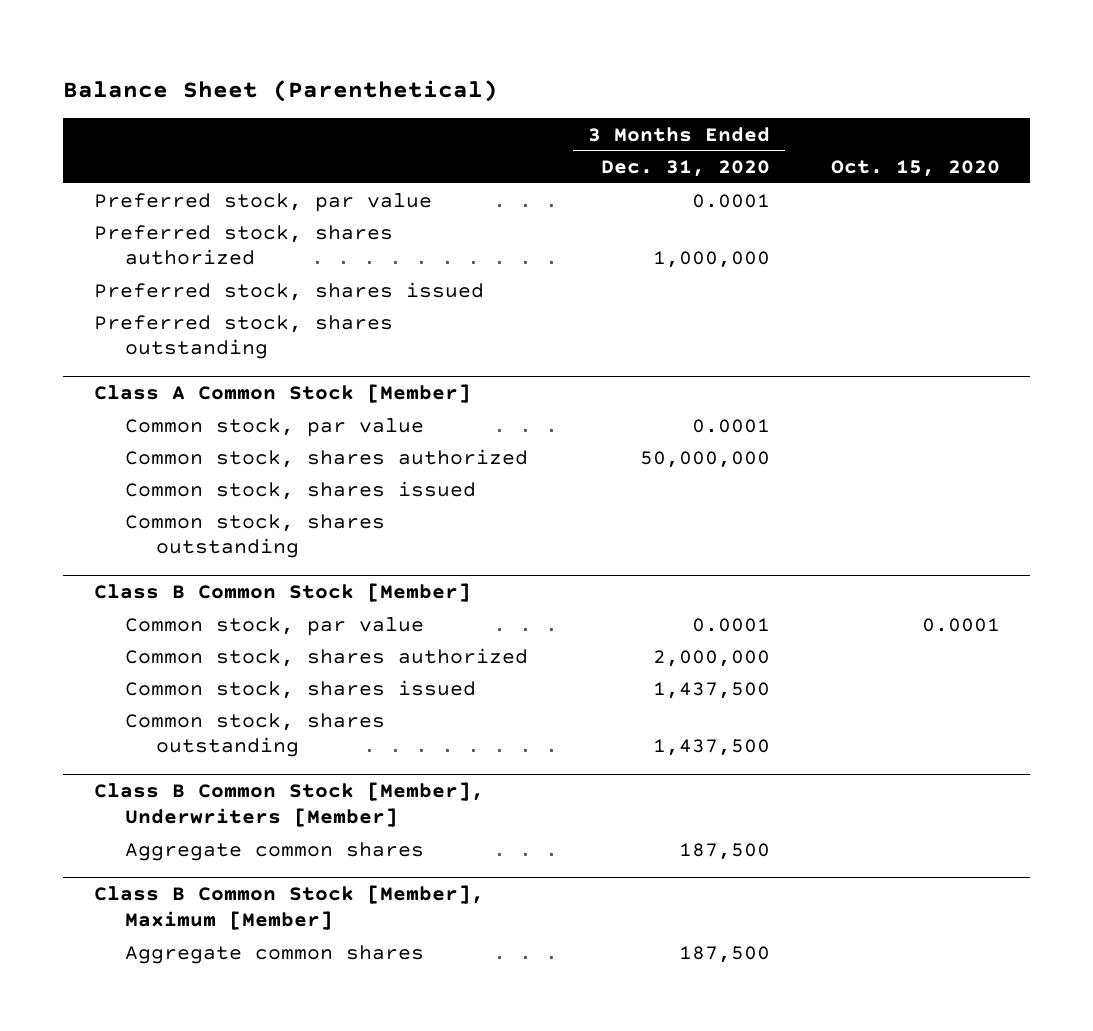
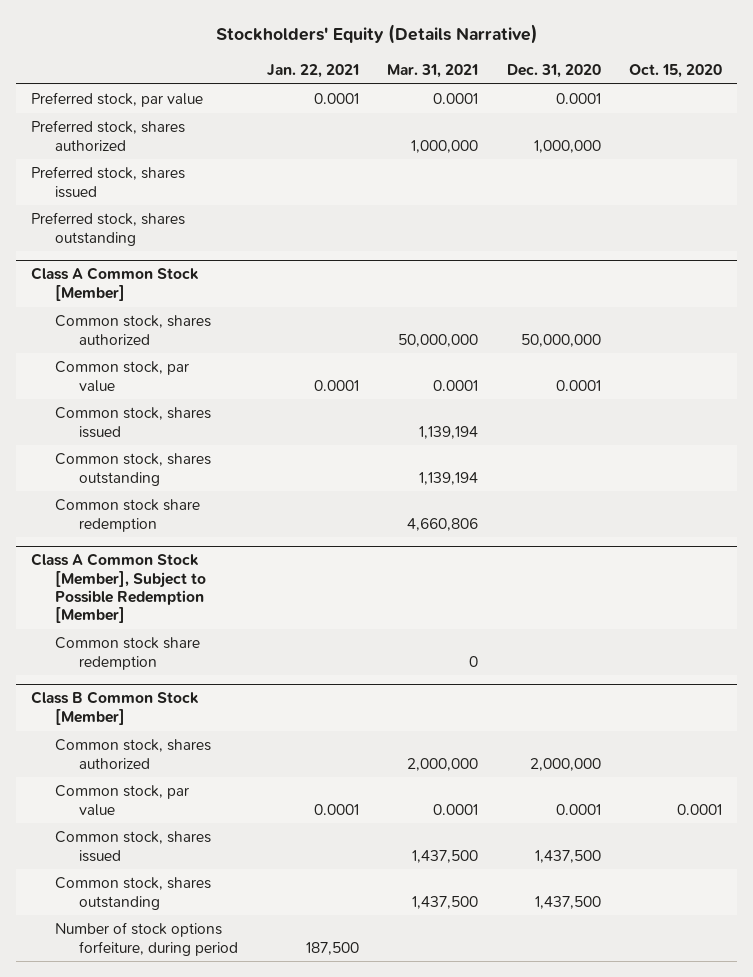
- Balance Sheet (Parenthetical)
+ Stockholders' Equity (Details Narrative)
- | 3 Months Ended Dec. 31, 2020 | Oct. 15, 2020
+ | Jan. 22, 2021 | Mar. 31, 2021 | Dec. 31, 2020 | Oct. 15, 2020
@ Class A Common Stock [Member]
moved down: Common stock, par value | 0.0001 | 0.0001 | 0.0001 |
+ Common stock share redemption | | 4,660,806 | |
+ Class A Common Stock [Member], Subject to Possible Redemption [Member]
+ Common stock share redemption | | 0 | |
@ Class B Common Stock [Member]
moved down: Common stock, par value | 0.0001 | 0.0001 | 0.0001 | 0.0001
- Class B Common Stock [Member], Underwriters [Member]
- Aggregate common shares | 187,500 |
- Class B Common Stock [Member], Maximum [Member]
- Aggregate common shares | 187,500 |
@ Class B Common Stock [Member]
+ Number of stock options forfeiture, during period | 187,500 | | |

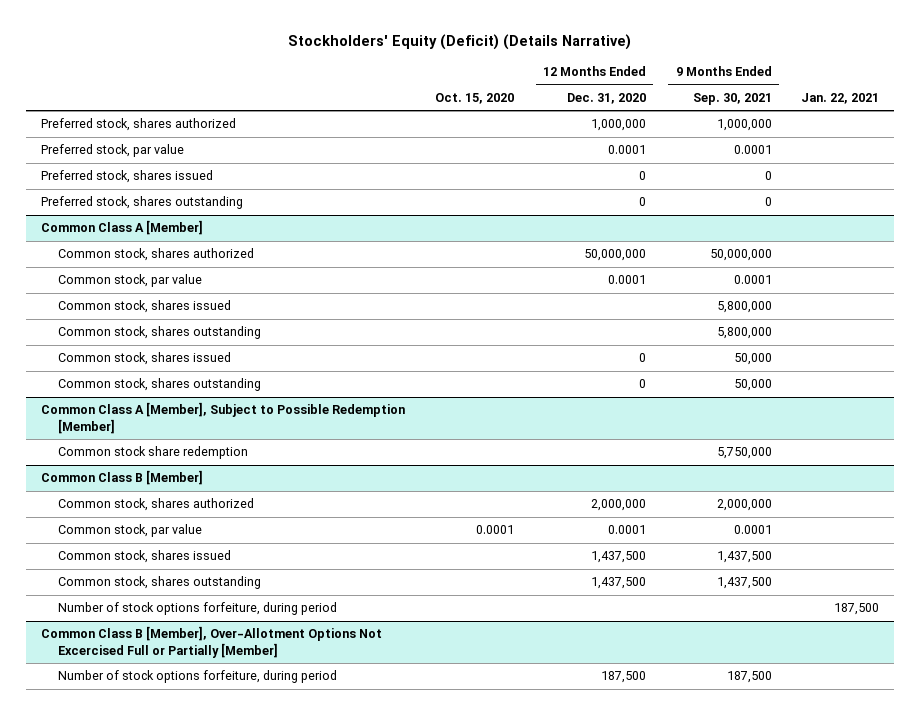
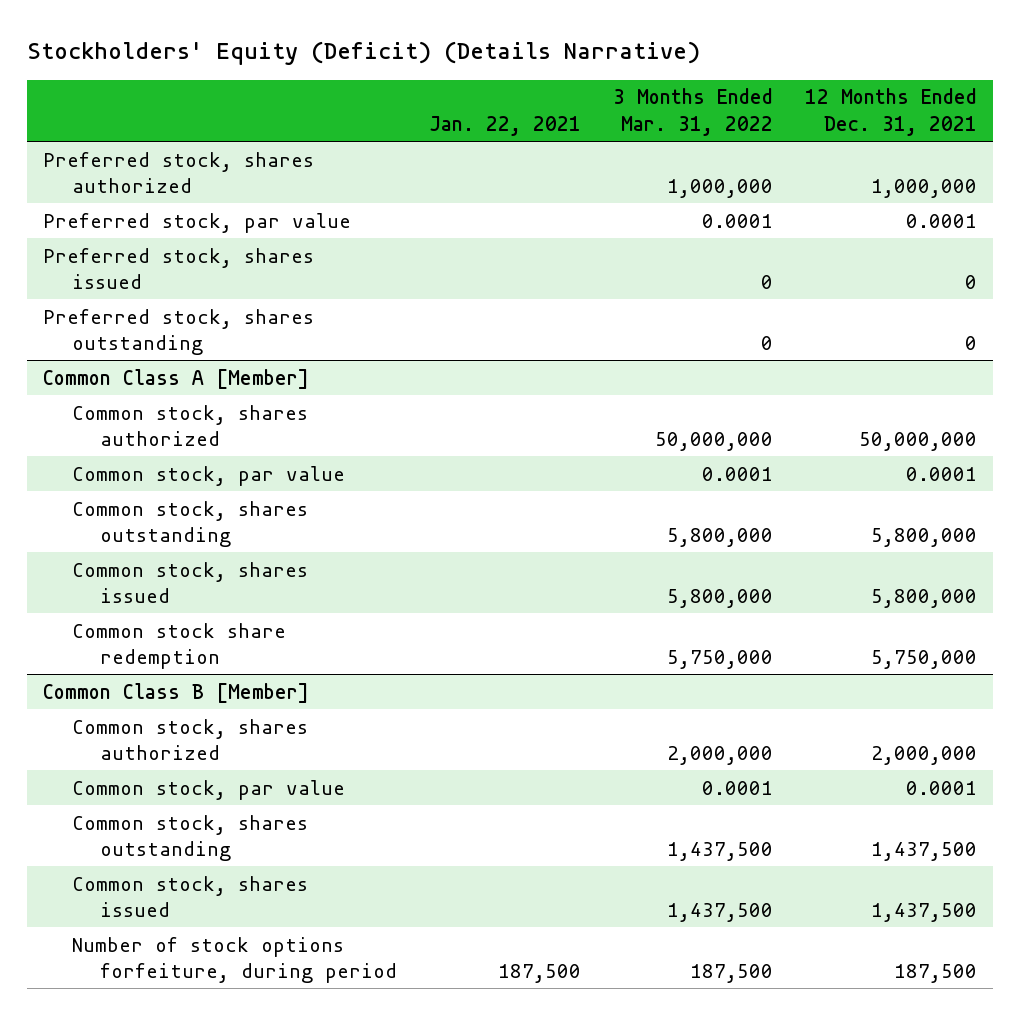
- | Oct. 15, 2020 | 12 Months Ended Dec. 31, 2020 | 9 Months Ended Sep. 30, 2021 | Jan. 22, 2021
+ | Jan. 22, 2021 | 3 Months Ended Mar. 31, 2022 | 12 Months Ended Dec. 31, 2021
@ Common Class A [Member]
- Common stock, shares issued | | | 5,800,000 |
- Common stock, shares outstanding | | 0 | 50,000 |
- Common Class A [Member], Subject to Possible Redemption [Member]
- Common stock share redemption | | | 5,750,000 |
@ Common Class A [Member]
+ Common stock share redemption | | 5,750,000 | 5,750,000
@ Common Class B [Member]
moved down: Common stock, shares issued | | 1,437,500 | 1,437,500
- Common Class B [Member], Over-Allotment Options Not Excercised Full or Partially [Member]
- Number of stock options forfeiture, during period | | 187,500 | 187,500 |

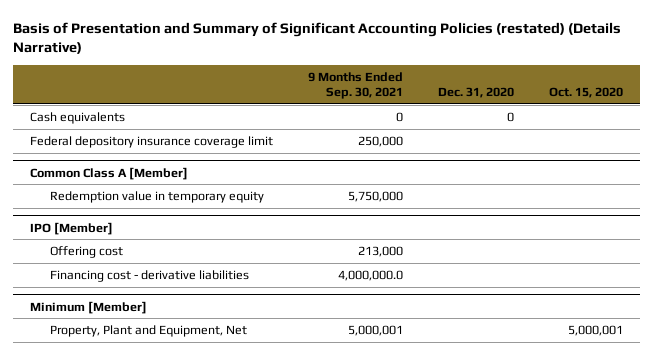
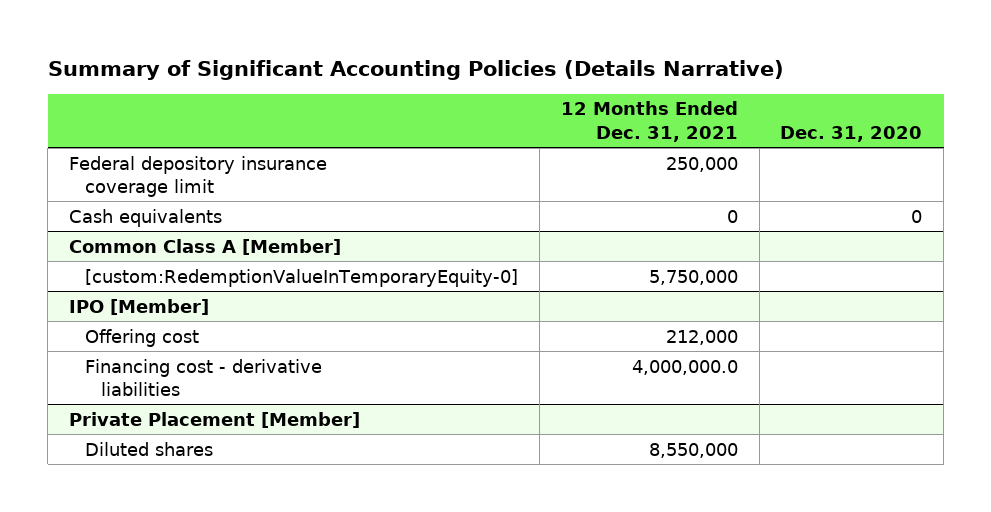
- Basis of Presentation and Summary of Significant Accounting Policies (restated) (Details Narrative)
+ Summary of Significant Accounting Policies (Details Narrative)
- | 9 Months Ended Sep. 30, 2021 | Dec. 31, 2020 | Oct. 15, 2020
+ | 12 Months Ended Dec. 31, 2021 | Dec. 31, 2020
moved down: Cash equivalents | 0 | 0
@ Common Class A [Member]
- Redemption value in temporary equity | 5,750,000 | |
+ [custom:RedemptionValueInTemporaryEquity-0] | 5,750,000 |
- Minimum [Member]
- Property, Plant and Equipment, Net | 5,000,001 | | 5,000,001
+ Private Placement [Member]
+ Diluted shares | 8,550,000 |

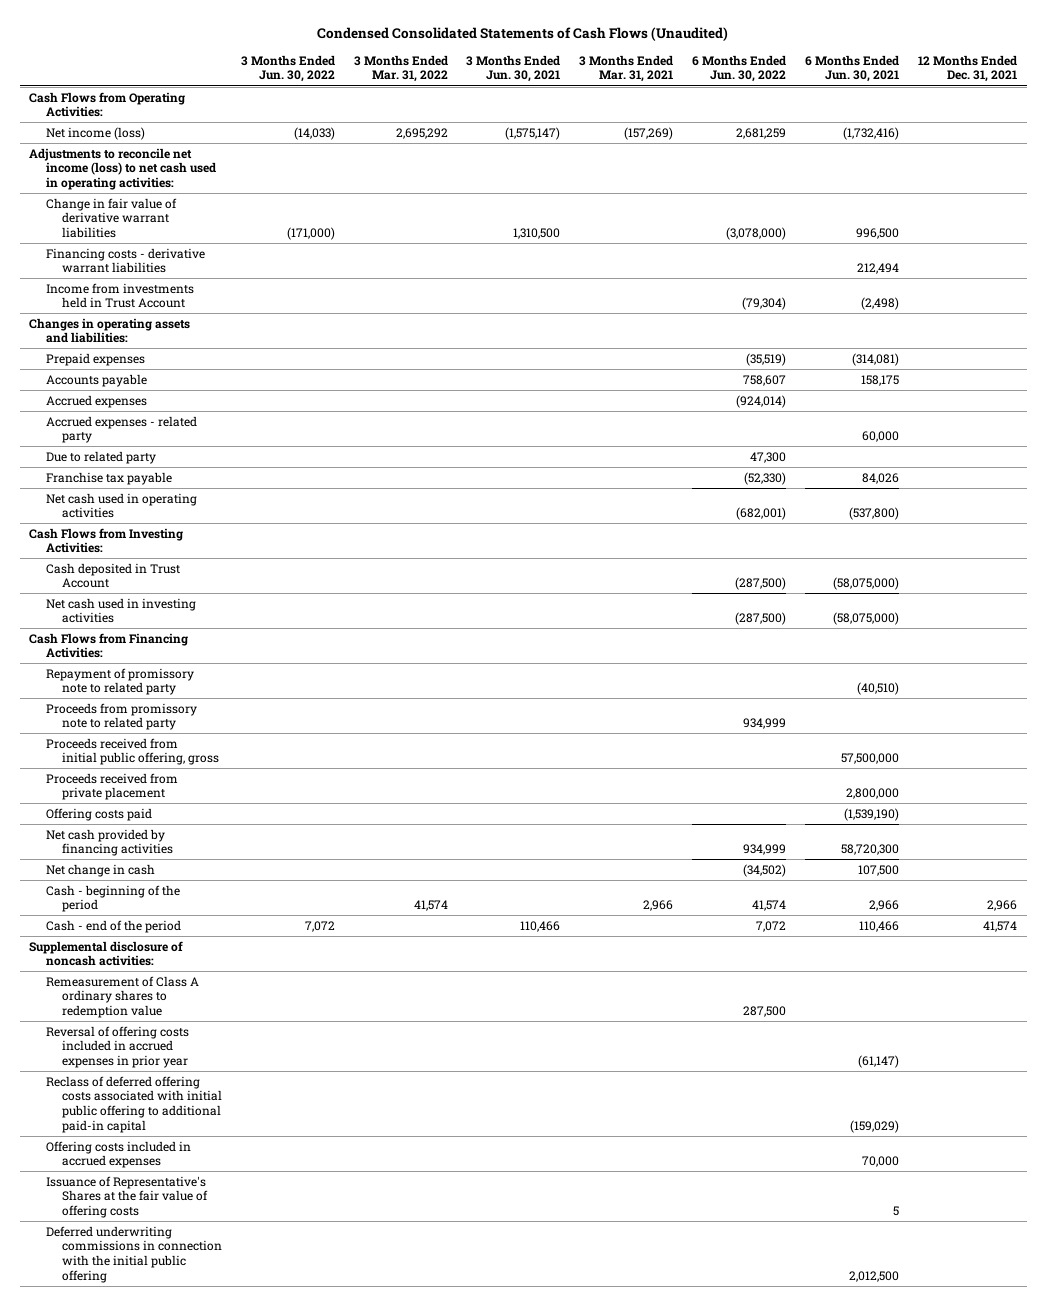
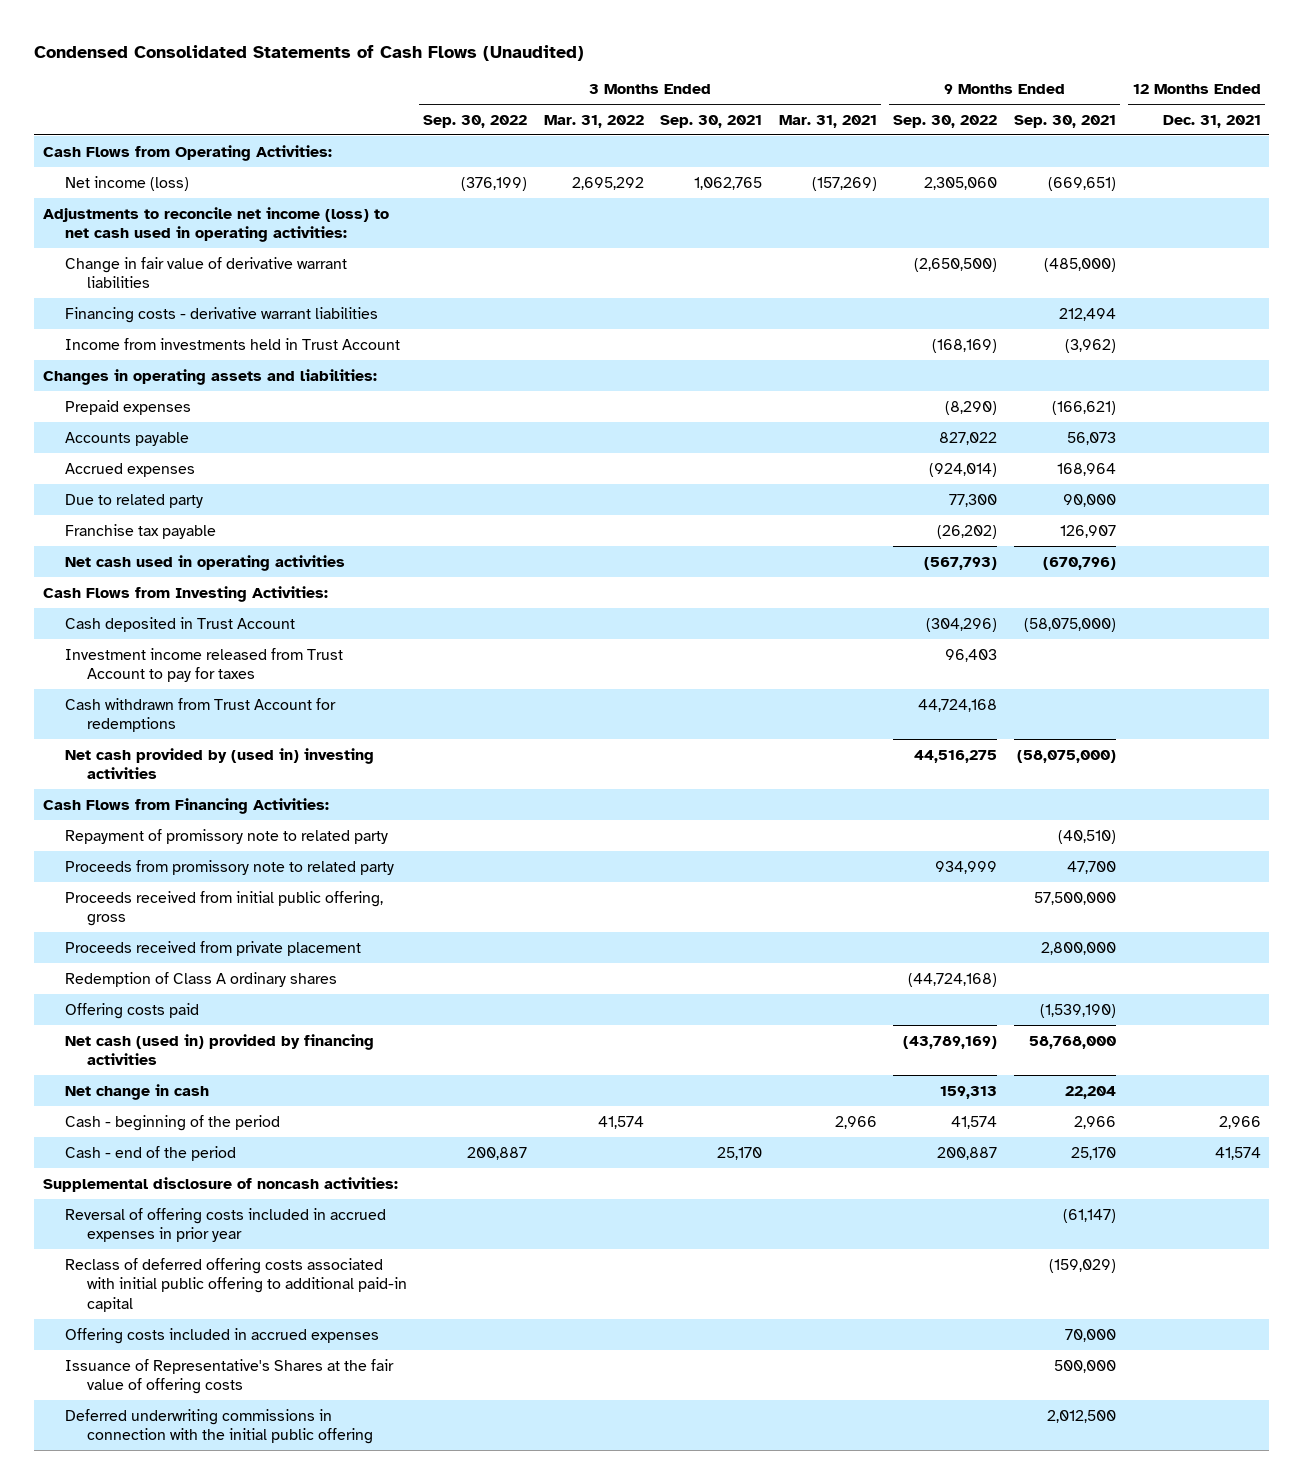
- | 3 Months Ended Jun. 30, 2022 | 3 Months Ended Mar. 31, 2022 | 3 Months Ended Jun. 30, 2021 | 3 Months Ended Mar. 31, 2021 | 6 Months Ended Jun. 30, 2022 | 6 Months Ended Jun. 30, 2021 | 12 Months Ended Dec. 31, 2021
+ | 3 Months Ended Sep. 30, 2022 | 3 Months Ended Mar. 31, 2022 | 3 Months Ended Sep. 30, 2021 | 3 Months Ended Mar. 31, 2021 | 9 Months Ended Sep. 30, 2022 | 9 Months Ended Sep. 30, 2021 | 12 Months Ended Dec. 31, 2021
- Accrued expenses - related party | | | | | | 60,000 |
- Net cash used in investing activities | | | | | (287,500) | (58,075,000) |
+ Investment income released from Trust Account to pay for taxes | | | | | 96,403 | |
+ Cash withdrawn from Trust Account for redemptions | | | | | 44,724,168 | |
+ Net cash provided by (used in) investing activities | | | | | 44,516,275 | (58,075,000) |
+ Redemption of Class A ordinary shares | | | | | (44,724,168) | |
- Net cash provided by financing activities | | | | | 934,999 | 58,720,300 |
+ Net cash (used in) provided by financing activities | | | | | (43,789,169) | 58,768,000 |
- Remeasurement of Class A ordinary shares to redemption value | | | | | 287,500 | |

